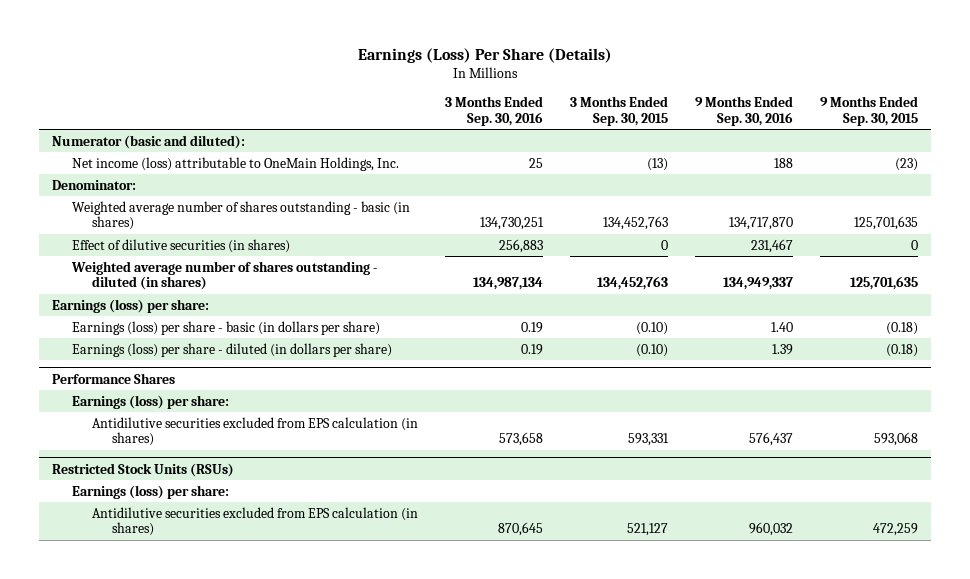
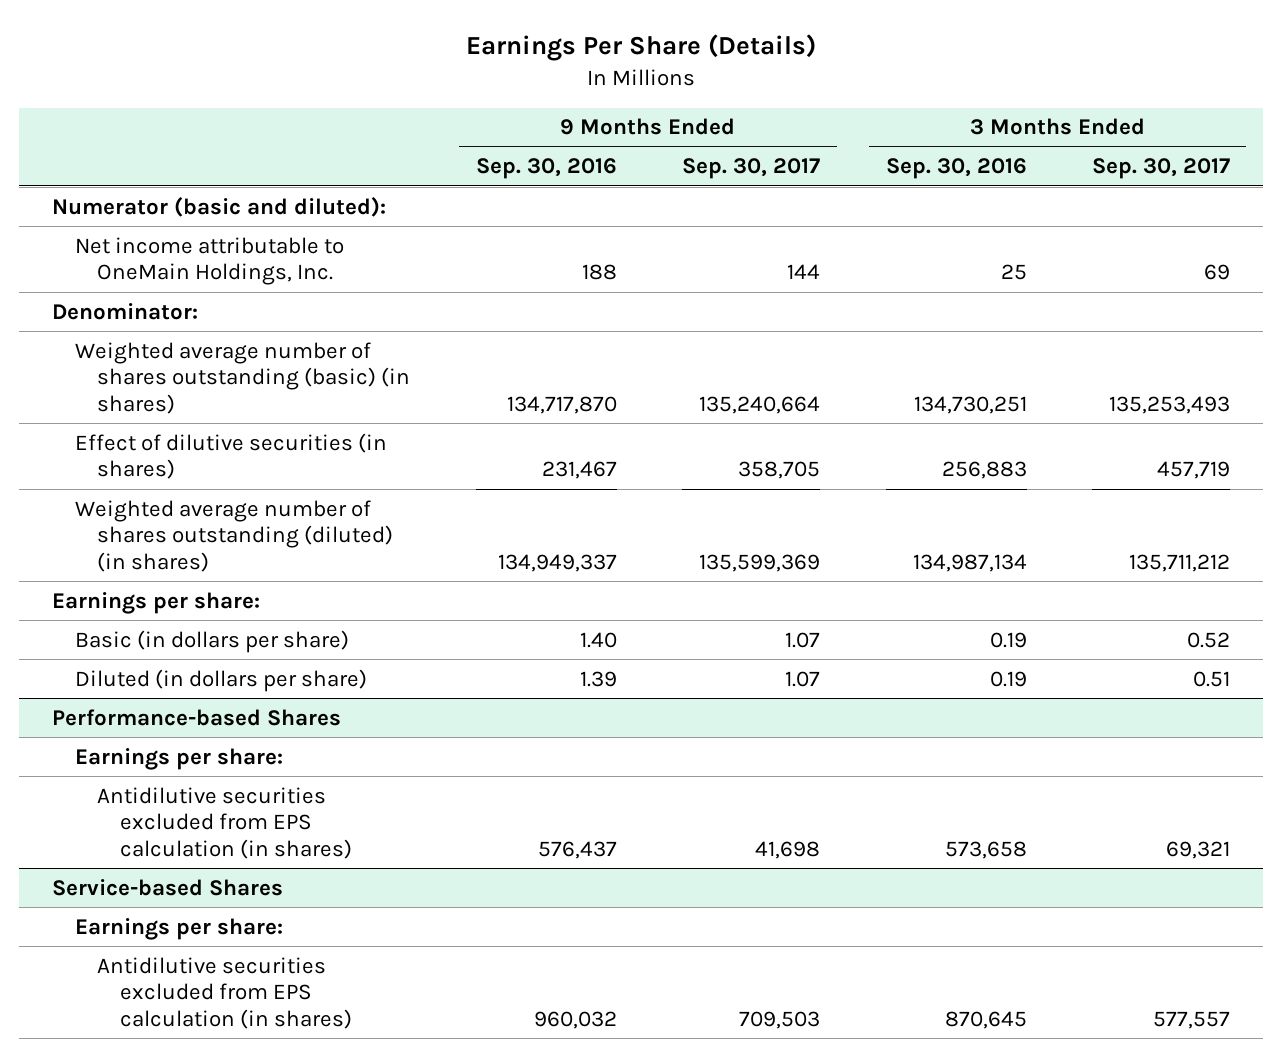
- Earnings (Loss) Per Share (Details)
+ Earnings Per Share (Details)
- | 3 Months Ended Sep. 30, 2016 | 3 Months Ended Sep. 30, 2015 | 9 Months Ended Sep. 30, 2016 | 9 Months Ended Sep. 30, 2015
+ | 9 Months Ended Sep. 30, 2016 | 9 Months Ended Sep. 30, 2017 | 3 Months Ended Sep. 30, 2016 | 3 Months Ended Sep. 30, 2017
- Net income (loss) attributable to OneMain Holdings, Inc. | 25 | (13) | 188 | (23)
+ Net income attributable to OneMain Holdings, Inc. | 188 | 144 | 25 | 69
- Weighted average number of shares outstanding - basic (in shares) | 134,730,251 | 134,452,763 | 134,717,870 | 125,701,635
+ Weighted average number of shares outstanding (basic) (in shares) | 134,717,870 | 135,240,664 | 134,730,251 | 135,253,493
- Weighted average number of shares outstanding - diluted (in shares) | 134,987,134 | 134,452,763 | 134,949,337 | 125,701,635
- Earnings (loss) per share:
- Earnings (loss) per share - basic (in dollars per share) | 0.19 | (0.10) | 1.40 | (0.18)
- Earnings (loss) per share - diluted (in dollars per share) | 0.19 | (0.10) | 1.39 | (0.18)
- Performance Shares
- Earnings (loss) per share:
+ Weighted average number of shares outstanding (diluted) (in shares) | 134,949,337 | 135,599,369 | 134,987,134 | 135,711,212
+ Earnings per share:
+ Basic (in dollars per share) | 1.40 | 1.07 | 0.19 | 0.52
+ Diluted (in dollars per share) | 1.39 | 1.07 | 0.19 | 0.51
+ Performance-based Shares
+ Earnings per share:
- Restricted Stock Units (RSUs)
- Earnings (loss) per share:
+ Service-based Shares
+ Earnings per share:

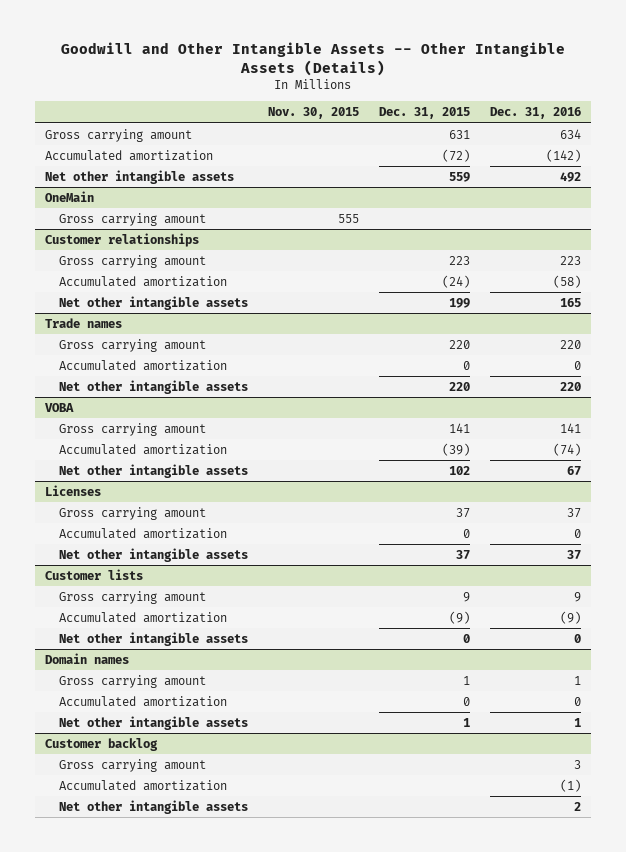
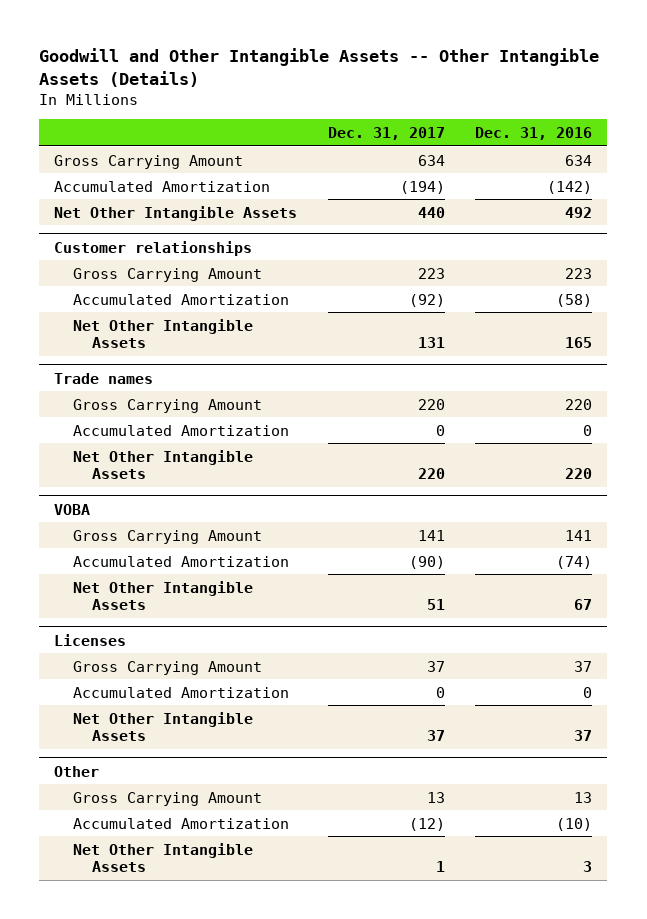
- | Nov. 30, 2015 | Dec. 31, 2015 | Dec. 31, 2016
+ | Dec. 31, 2017 | Dec. 31, 2016
- Gross carrying amount | | 631 | 634
- Accumulated amortization | | (72) | (142)
- Net other intangible assets | | 559 | 492
- OneMain
- Gross carrying amount | 555 | |
+ Gross Carrying Amount | 634 | 634
+ Accumulated Amortization | (194) | (142)
+ Net Other Intangible Assets | 440 | 492
@ Customer relationships
- Gross carrying amount | | 223 | 223
- Accumulated amortization | | (24) | (58)
- Net other intangible assets | | 199 | 165
+ Gross Carrying Amount | 223 | 223
+ Accumulated Amortization | (92) | (58)
+ Net Other Intangible Assets | 131 | 165
@ Trade names
- Gross carrying amount | | 220 | 220
- Accumulated amortization | | 0 | 0
- Net other intangible assets | | 220 | 220
+ Gross Carrying Amount | 220 | 220
+ Accumulated Amortization | 0 | 0
+ Net Other Intangible Assets | 220 | 220
@ VOBA
- Gross carrying amount | | 141 | 141
- Accumulated amortization | | (39) | (74)
- Net other intangible assets | | 102 | 67
+ Gross Carrying Amount | 141 | 141
+ Accumulated Amortization | (90) | (74)
+ Net Other Intangible Assets | 51 | 67
@ Licenses
- Gross carrying amount | | 37 | 37
- Accumulated amortization | | 0 | 0
- Net other intangible assets | | 37 | 37
- Customer lists
- Gross carrying amount | | 9 | 9
- Accumulated amortization | | (9) | (9)
- Net other intangible assets | | 0 | 0
- Domain names
- Gross carrying amount | | 1 | 1
- Accumulated amortization | | 0 | 0
- Net other intangible assets | | 1 | 1
- Customer backlog
- Gross carrying amount | | | 3
- Accumulated amortization | | | (1)
- Net other intangible assets | | | 2
@ Licenses
+ Gross Carrying Amount | 37 | 37
+ Accumulated Amortization | 0 | 0
+ Net Other Intangible Assets | 37 | 37
+ Other
+ Gross Carrying Amount | 13 | 13
+ Accumulated Amortization | (12) | (10)
+ Net Other Intangible Assets | 1 | 3

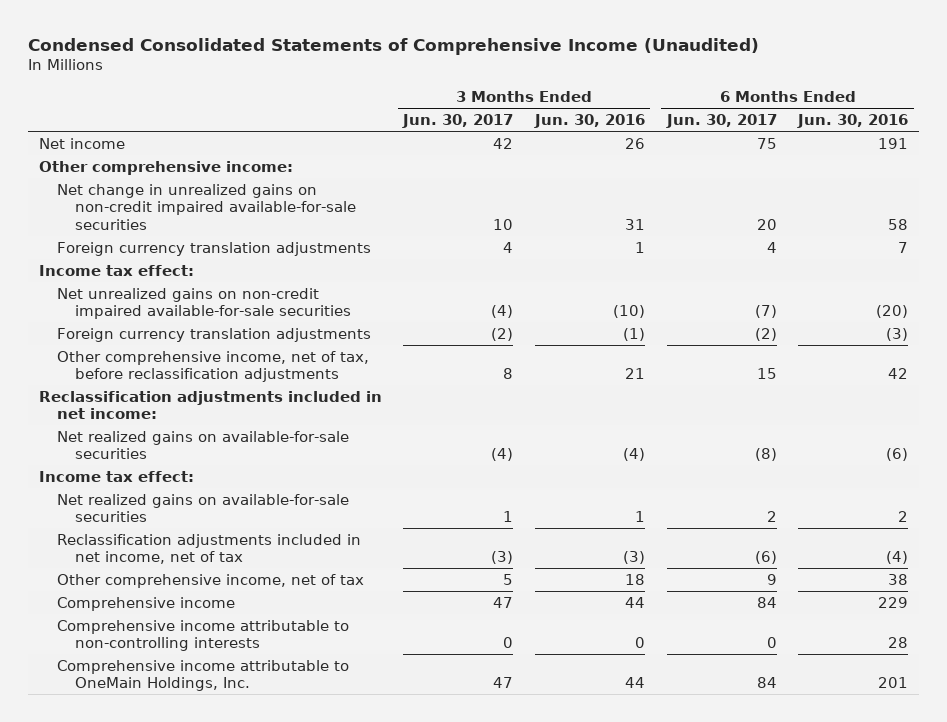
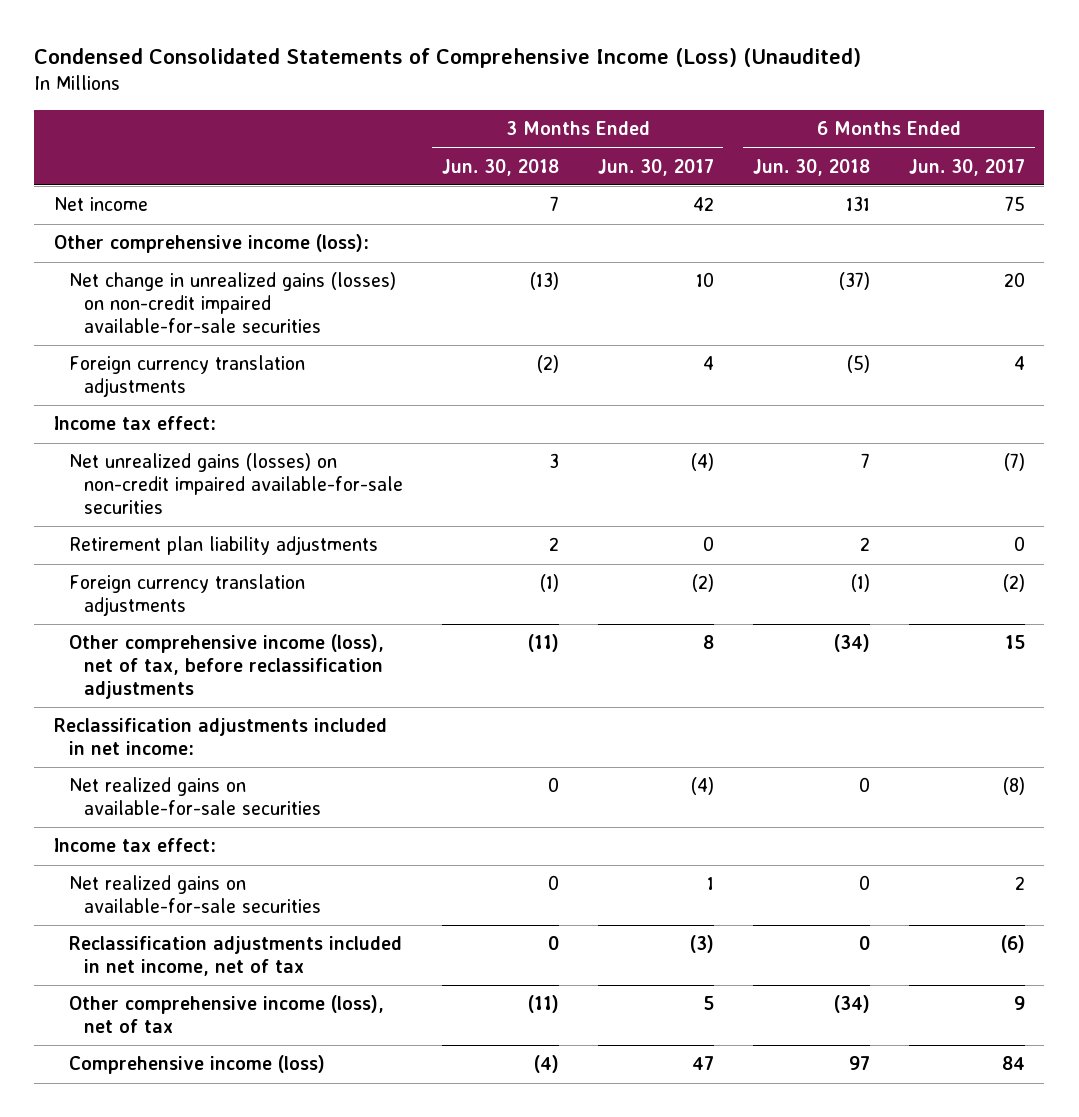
- Condensed Consolidated Statements of Comprehensive Income (Unaudited)
+ Condensed Consolidated Statements of Comprehensive Income (Loss) (Unaudited)
- | 3 Months Ended Jun. 30, 2017 | 3 Months Ended Jun. 30, 2016 | 6 Months Ended Jun. 30, 2017 | 6 Months Ended Jun. 30, 2016
+ | 3 Months Ended Jun. 30, 2018 | 3 Months Ended Jun. 30, 2017 | 6 Months Ended Jun. 30, 2018 | 6 Months Ended Jun. 30, 2017
- Other comprehensive income:
- Net change in unrealized gains on non-credit impaired available-for-sale securities | 10 | 31 | 20 | 58
+ Other comprehensive income (loss):
+ Net change in unrealized gains (losses) on non-credit impaired available-for-sale securities | (13) | 10 | (37) | 20
- Net unrealized gains on non-credit impaired available-for-sale securities | (4) | (10) | (7) | (20)
+ Net unrealized gains (losses) on non-credit impaired available-for-sale securities | 3 | (4) | 7 | (7)
+ Retirement plan liability adjustments | 2 | 0 | 2 | 0
- Other comprehensive income, net of tax, before reclassification adjustments | 8 | 21 | 15 | 42
+ Other comprehensive income (loss), net of tax, before reclassification adjustments | (11) | 8 | (34) | 15
- Other comprehensive income, net of tax | 5 | 18 | 9 | 38
- Comprehensive income | 47 | 44 | 84 | 229
- Comprehensive income attributable to non-controlling interests | 0 | 0 | 0 | 28
- Comprehensive income attributable to OneMain Holdings, Inc. | 47 | 44 | 84 | 201
+ Other comprehensive income (loss), net of tax | (11) | 5 | (34) | 9
+ Comprehensive income (loss) | (4) | 47 | 97 | 84

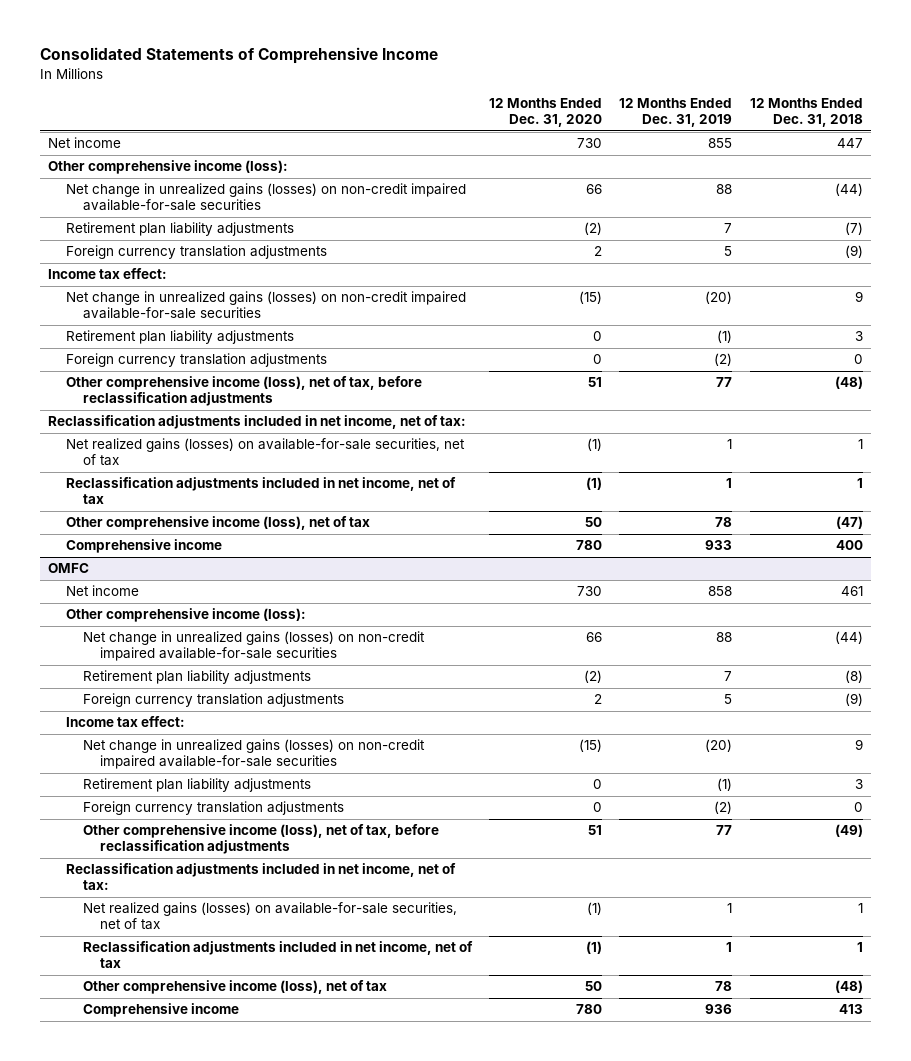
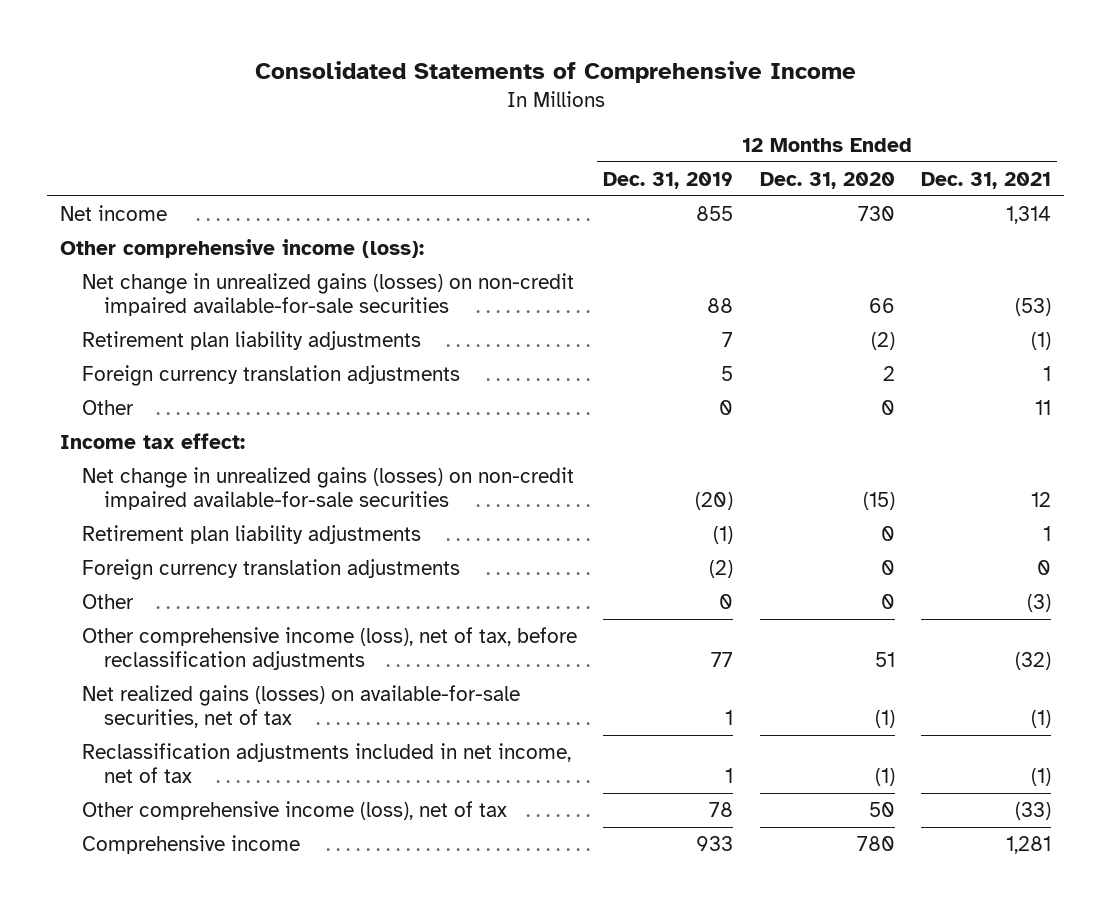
- | 12 Months Ended Dec. 31, 2020 | 12 Months Ended Dec. 31, 2019 | 12 Months Ended Dec. 31, 2018
+ | 12 Months Ended Dec. 31, 2019 | 12 Months Ended Dec. 31, 2020 | 12 Months Ended Dec. 31, 2021
+ Other | 0 | 0 | 11
+ Other | 0 | 0 | (3)
- Reclassification adjustments included in net income, net of tax:
- OMFC
- Net income | 730 | 858 | 461
- Other comprehensive income (loss):
- Net change in unrealized gains (losses) on non-credit impaired available-for-sale securities | 66 | 88 | (44)
- Retirement plan liability adjustments | (2) | 7 | (8)
- Foreign currency translation adjustments | 2 | 5 | (9)
- Income tax effect:
- Net change in unrealized gains (losses) on non-credit impaired available-for-sale securities | (15) | (20) | 9
- Retirement plan liability adjustments | 0 | (1) | 3
- Foreign currency translation adjustments | 0 | (2) | 0
- Other comprehensive income (loss), net of tax, before reclassification adjustments | 51 | 77 | (49)
- Reclassification adjustments included in net income, net of tax:
- Net realized gains (losses) on available-for-sale securities, net of tax | (1) | 1 | 1
- Reclassification adjustments included in net income, net of tax | (1) | 1 | 1
- Other comprehensive income (loss), net of tax | 50 | 78 | (48)
- Comprehensive income | 780 | 936 | 413

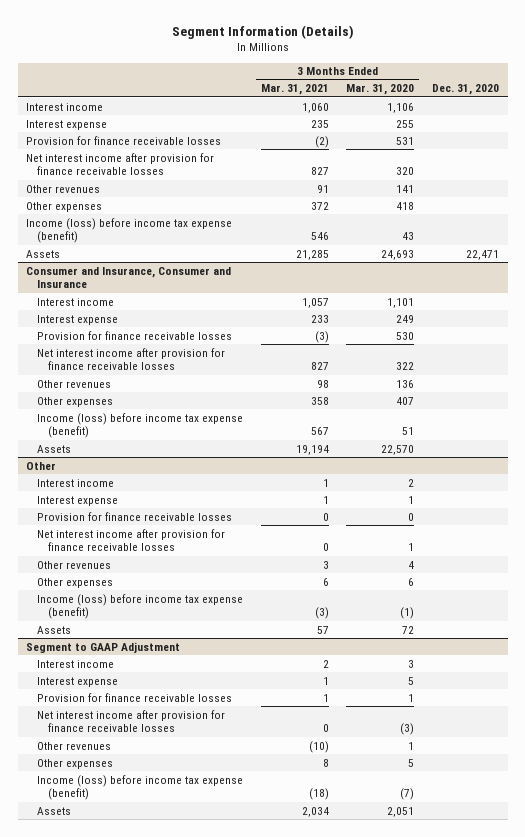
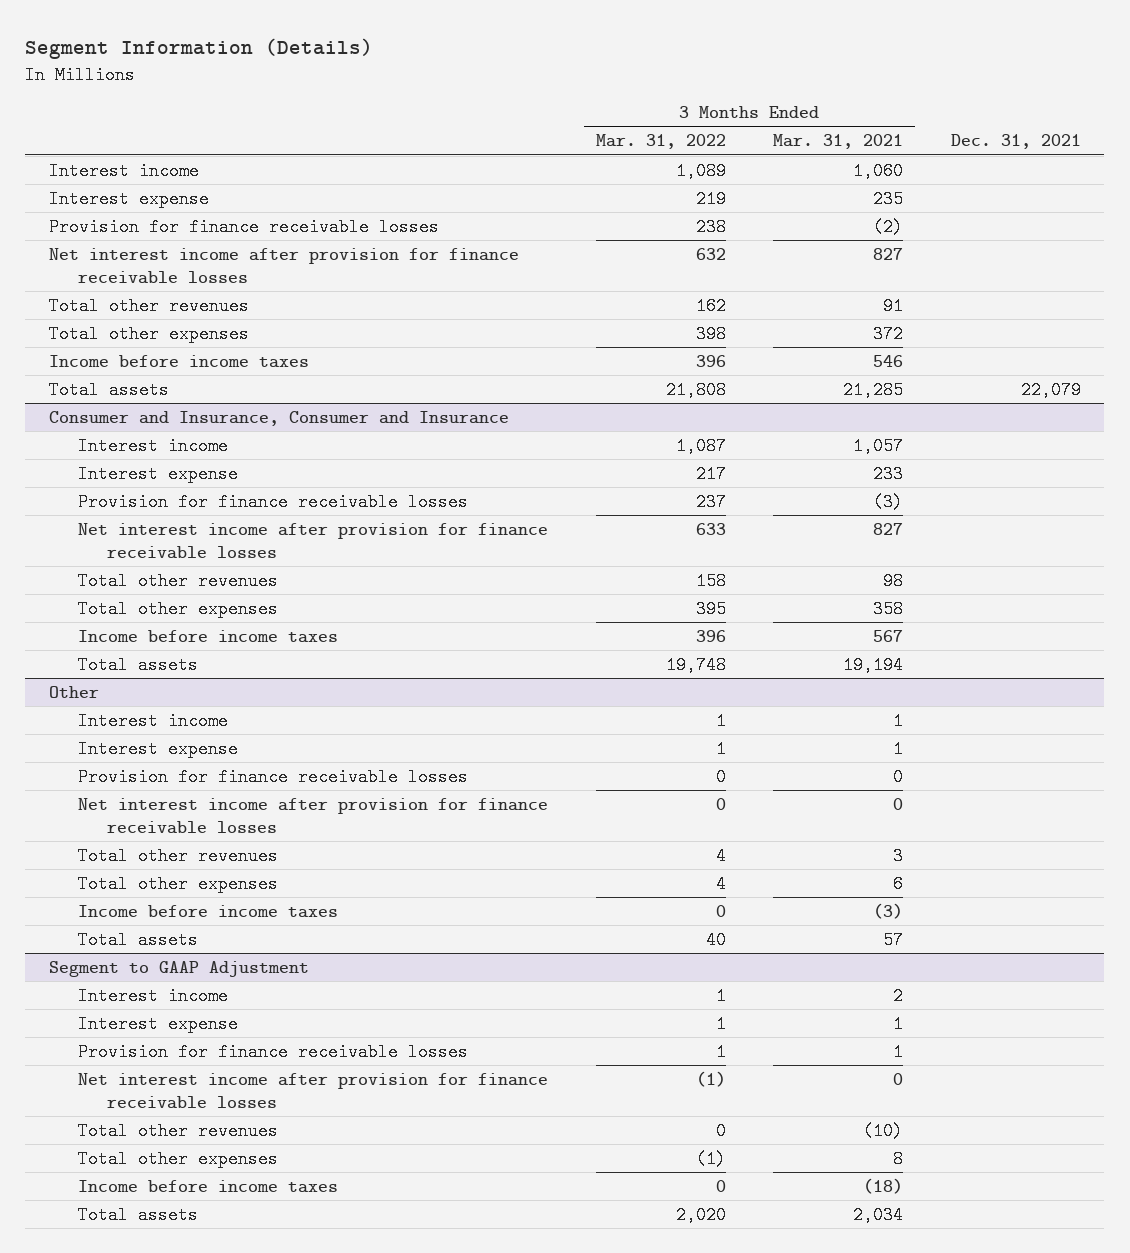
- | 3 Months Ended Mar. 31, 2021 | 3 Months Ended Mar. 31, 2020 | Dec. 31, 2020
+ | 3 Months Ended Mar. 31, 2022 | 3 Months Ended Mar. 31, 2021 | Dec. 31, 2021
- Other revenues | 91 | 141 |
- Other expenses | 372 | 418 |
- Income (loss) before income tax expense (benefit) | 546 | 43 |
- Assets | 21,285 | 24,693 | 22,471
+ Total other revenues | 162 | 91 |
+ Total other expenses | 398 | 372 |
+ Income before income taxes | 396 | 546 |
+ Total assets | 21,808 | 21,285 | 22,079
@ Consumer and Insurance, Consumer and Insurance
- Other revenues | 98 | 136 |
- Other expenses | 358 | 407 |
- Income (loss) before income tax expense (benefit) | 567 | 51 |
- Assets | 19,194 | 22,570 |
+ Total other revenues | 158 | 98 |
+ Total other expenses | 395 | 358 |
+ Income before income taxes | 396 | 567 |
+ Total assets | 19,748 | 19,194 |
@ Other
- Other revenues | 3 | 4 |
- Other expenses | 6 | 6 |
- Income (loss) before income tax expense (benefit) | (3) | (1) |
- Assets | 57 | 72 |
+ Total other revenues | 4 | 3 |
+ Total other expenses | 4 | 6 |
+ Income before income taxes | 0 | (3) |
+ Total assets | 40 | 57 |
@ Segment to GAAP Adjustment
- Other revenues | (10) | 1 |
- Other expenses | 8 | 5 |
- Income (loss) before income tax expense (benefit) | (18) | (7) |
- Assets | 2,034 | 2,051 |
+ Total other revenues | 0 | (10) |
+ Total other expenses | (1) | 8 |
+ Income before income taxes | 0 | (18) |
+ Total assets | 2,020 | 2,034 |

